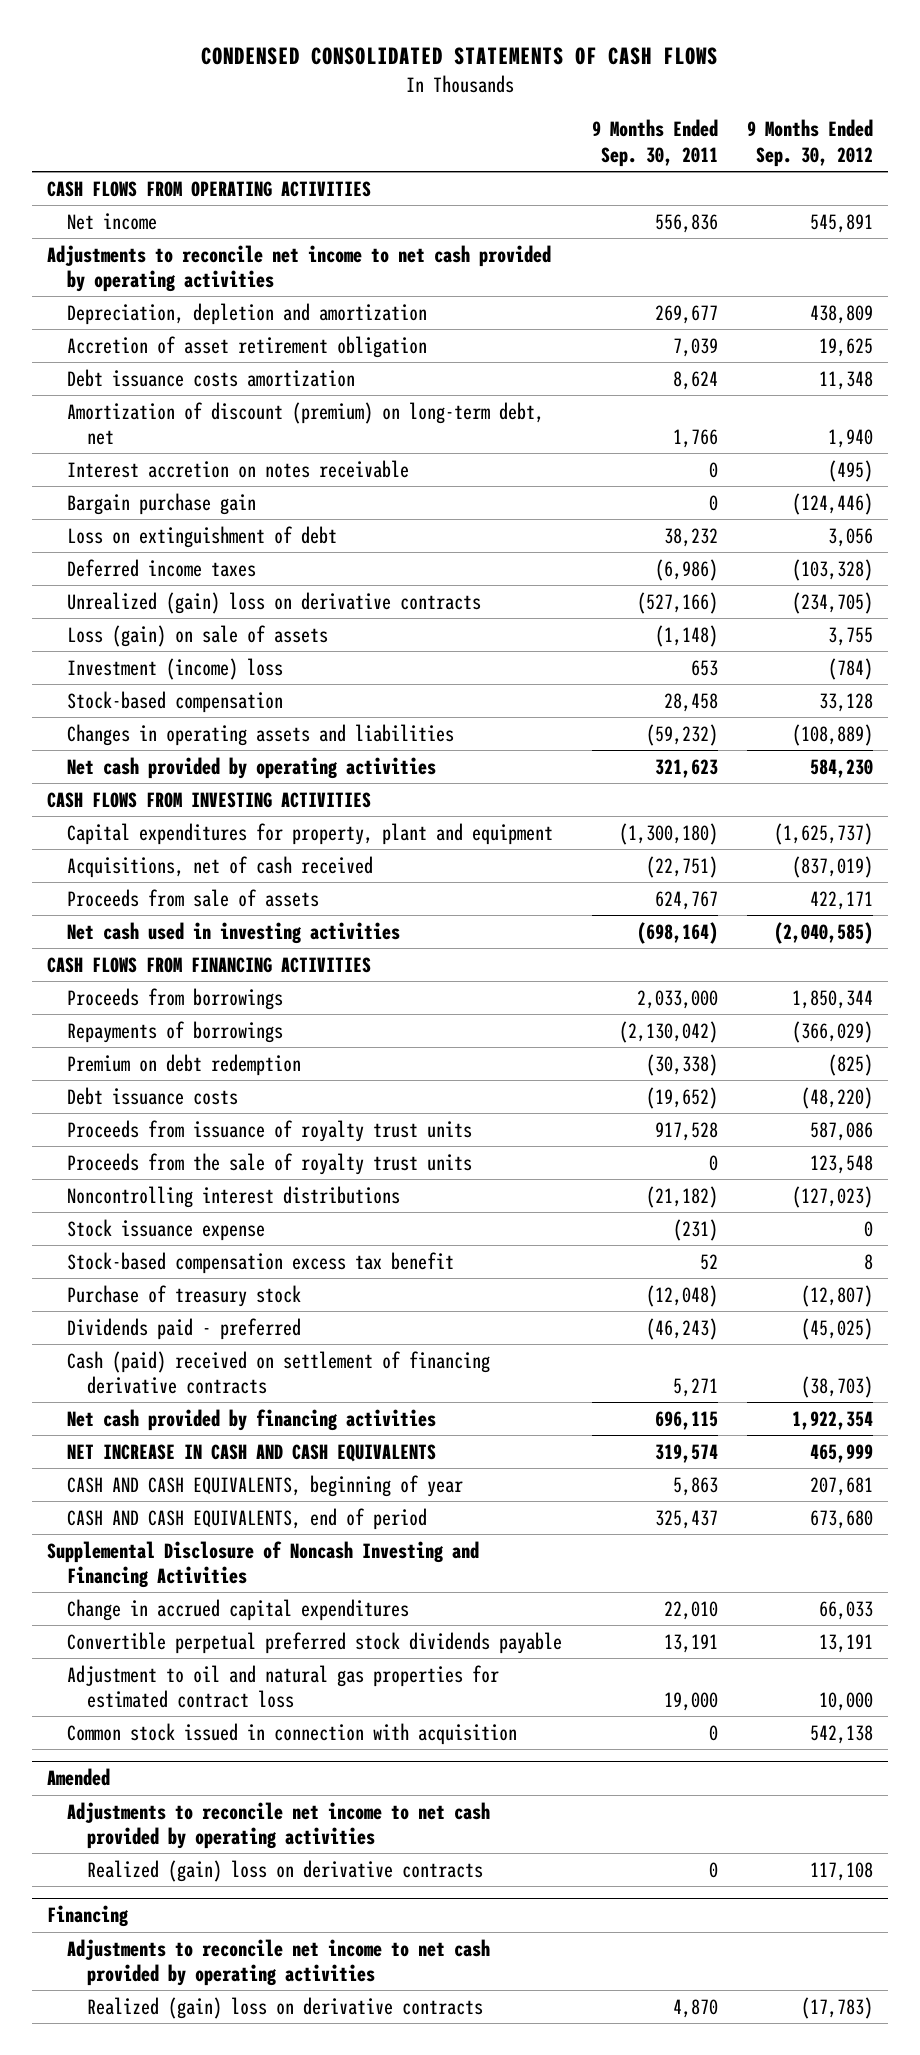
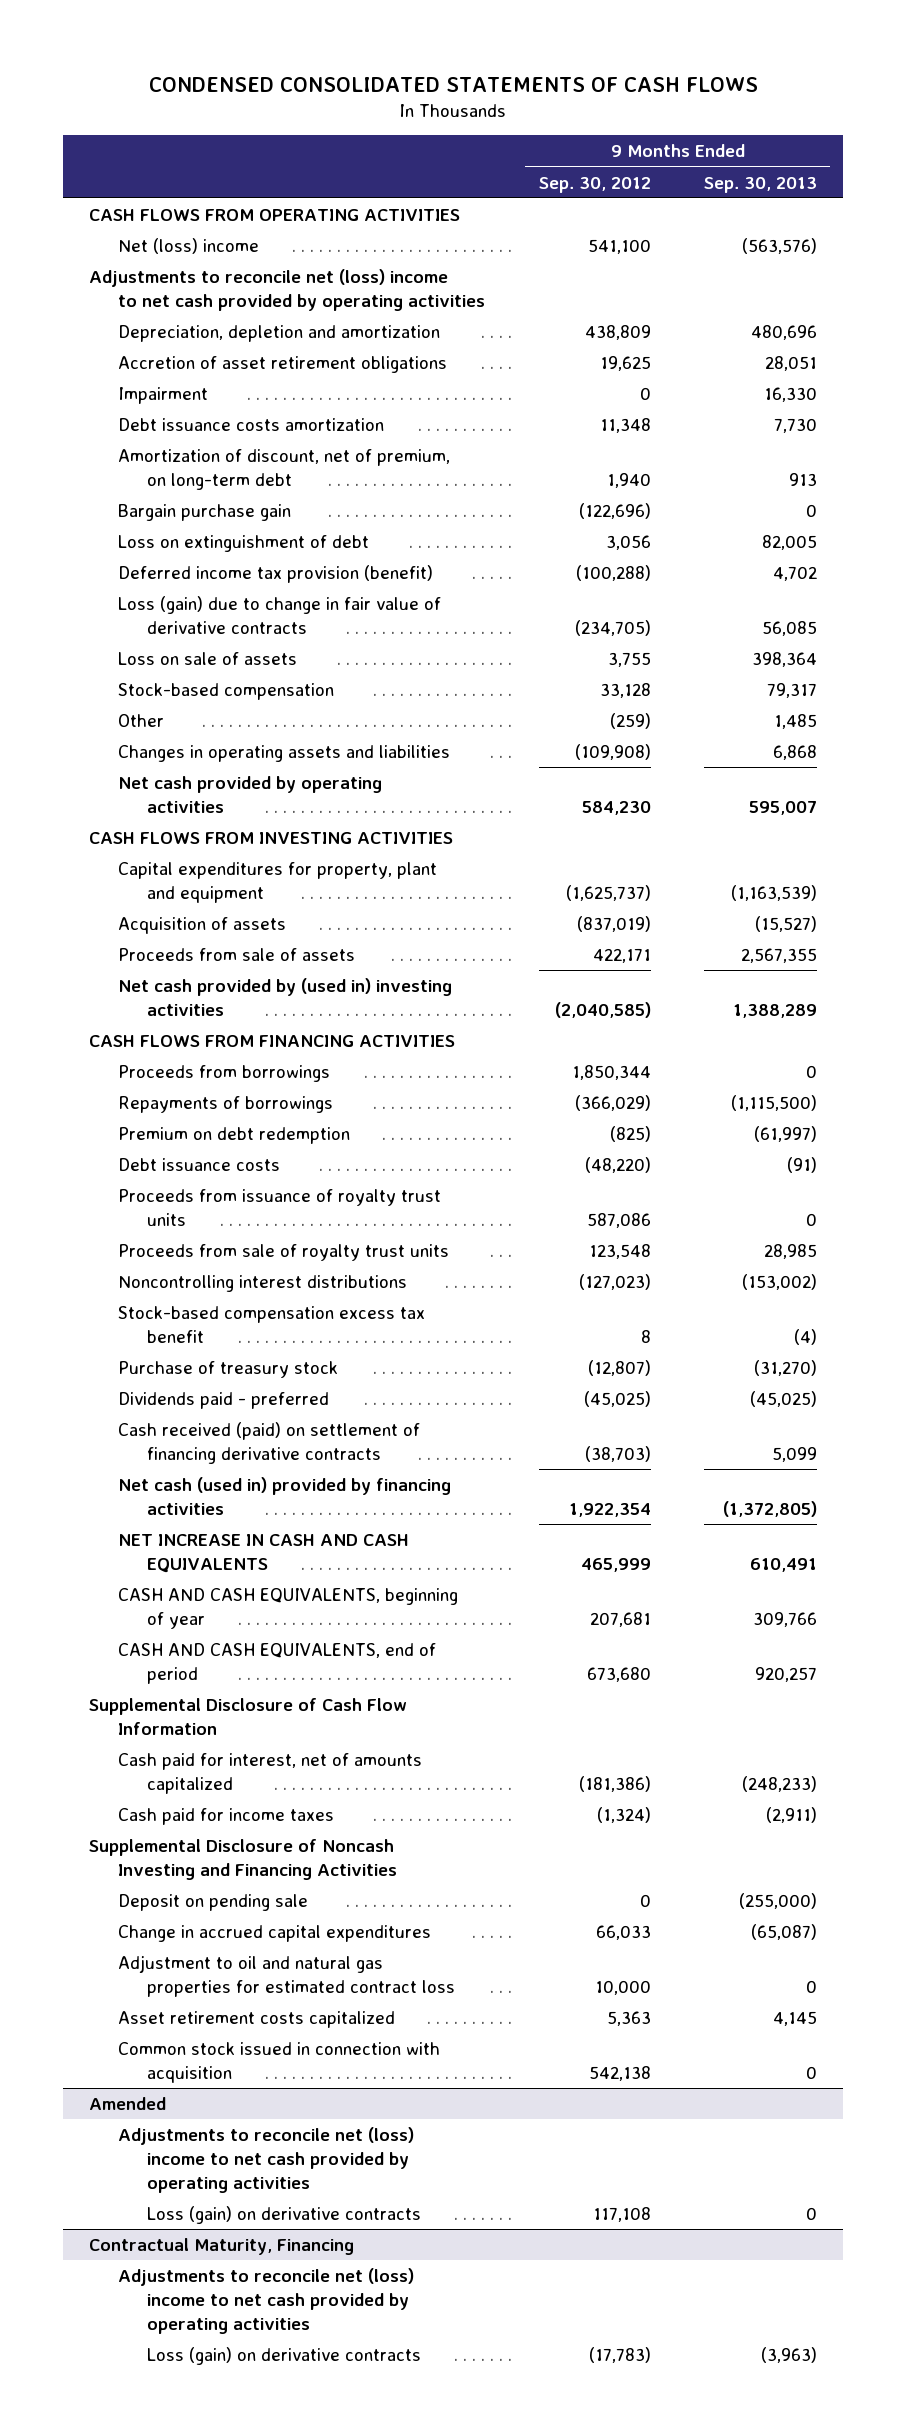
- | 9 Months Ended Sep. 30, 2011 | 9 Months Ended Sep. 30, 2012
+ | 9 Months Ended Sep. 30, 2012 | 9 Months Ended Sep. 30, 2013
- Net income | 556,836 | 545,891
- Adjustments to reconcile net income to net cash provided by operating activities
+ Net (loss) income | 541,100 | (563,576)
+ Adjustments to reconcile net (loss) income to net cash provided by operating activities
- Accretion of asset retirement obligation | 7,039 | 19,625
+ Accretion of asset retirement obligations | 19,625 | 28,051
+ Impairment | 0 | 16,330
- Amortization of discount (premium) on long-term debt, net | 1,766 | 1,940
- Interest accretion on notes receivable | 0 | (495)
- Bargain purchase gain | 0 | (124,446)
+ Amortization of discount, net of premium, on long-term debt | 1,940 | 913
+ Bargain purchase gain | (122,696) | 0
- Deferred income taxes | (6,986) | (103,328)
- Unrealized (gain) loss on derivative contracts | (527,166) | (234,705)
- Loss (gain) on sale of assets | (1,148) | 3,755
- Investment (income) loss | 653 | (784)
+ Deferred income tax provision (benefit) | (100,288) | 4,702
+ Loss (gain) due to change in fair value of derivative contracts | (234,705) | 56,085
+ Loss on sale of assets | 3,755 | 398,364
- Changes in operating assets and liabilities | (59,232) | (108,889)
+ Other | (259) | 1,485
+ Changes in operating assets and liabilities | (109,908) | 6,868
- Acquisitions, net of cash received | (22,751) | (837,019)
+ Acquisition of assets | (837,019) | (15,527)
- Net cash used in investing activities | (698,164) | (2,040,585)
+ Net cash provided by (used in) investing activities | (2,040,585) | 1,388,289
- Proceeds from the sale of royalty trust units | 0 | 123,548
+ Proceeds from sale of royalty trust units | 123,548 | 28,985
- Stock issuance expense | (231) | 0
- Cash (paid) received on settlement of financing derivative contracts | 5,271 | (38,703)
- Net cash provided by financing activities | 696,115 | 1,922,354
+ Cash received (paid) on settlement of financing derivative contracts | (38,703) | 5,099
+ Net cash (used in) provided by financing activities | 1,922,354 | (1,372,805)
+ Supplemental Disclosure of Cash Flow Information
+ Cash paid for interest, net of amounts capitalized | (181,386) | (248,233)
+ Cash paid for income taxes | (1,324) | (2,911)
+ Deposit on pending sale | 0 | (255,000)
- Convertible perpetual preferred stock dividends payable | 13,191 | 13,191
+ Asset retirement costs capitalized | 5,363 | 4,145
@ Amended
- Adjustments to reconcile net income to net cash provided by operating activities
- Realized (gain) loss on derivative contracts | 0 | 117,108
- Financing
- Adjustments to reconcile net income to net cash provided by operating activities
- Realized (gain) loss on derivative contracts | 4,870 | (17,783)
@ Amended
+ Adjustments to reconcile net (loss) income to net cash provided by operating activities
+ Loss (gain) on derivative contracts | 117,108 | 0
+ Contractual Maturity, Financing
+ Adjustments to reconcile net (loss) income to net cash provided by operating activities
+ Loss (gain) on derivative contracts | (17,783) | (3,963)

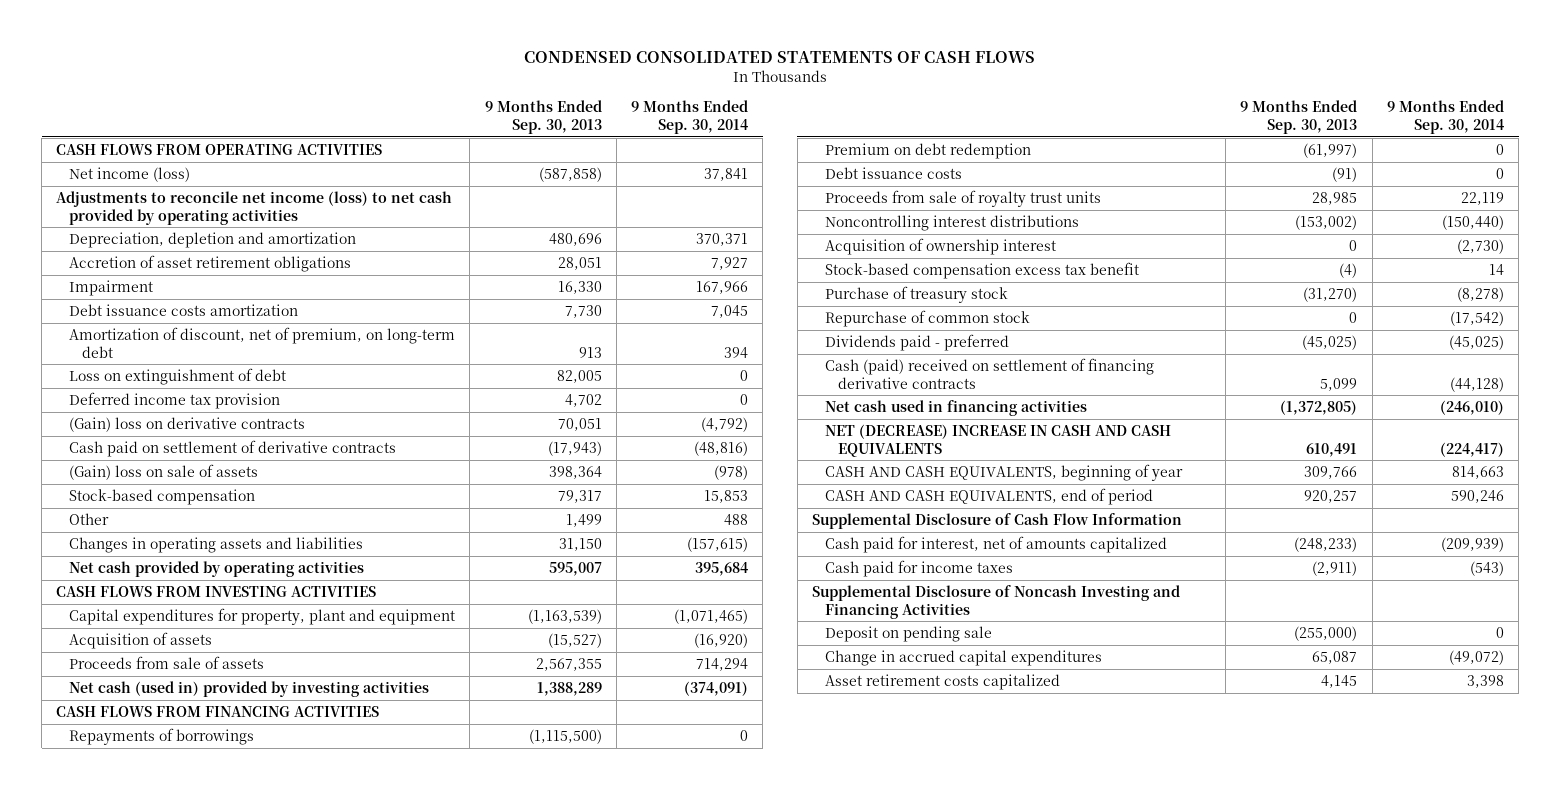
- | 9 Months Ended Sep. 30, 2012 | 9 Months Ended Sep. 30, 2013
+ | 9 Months Ended Sep. 30, 2013 | 9 Months Ended Sep. 30, 2014
- Net (loss) income | 541,100 | (563,576)
- Adjustments to reconcile net (loss) income to net cash provided by operating activities
+ Net income (loss) | (587,858) | 37,841
+ Adjustments to reconcile net income (loss) to net cash provided by operating activities
- Bargain purchase gain | (122,696) | 0
- Deferred income tax provision (benefit) | (100,288) | 4,702
- Loss (gain) due to change in fair value of derivative contracts | (234,705) | 56,085
- Loss on sale of assets | 3,755 | 398,364
+ Deferred income tax provision | 4,702 | 0
+ (Gain) loss on derivative contracts | 70,051 | (4,792)
+ Cash paid on settlement of derivative contracts | (17,943) | (48,816)
+ (Gain) loss on sale of assets | 398,364 | (978)
- Other | (259) | 1,485
- Changes in operating assets and liabilities | (109,908) | 6,868
+ Other | 1,499 | 488
+ Changes in operating assets and liabilities | 31,150 | (157,615)
- Net cash provided by (used in) investing activities | (2,040,585) | 1,388,289
+ Net cash (used in) provided by investing activities | 1,388,289 | (374,091)
- Proceeds from borrowings | 1,850,344 | 0
- Proceeds from issuance of royalty trust units | 587,086 | 0
+ Acquisition of ownership interest | 0 | (2,730)
+ Repurchase of common stock | 0 | (17,542)
- Cash received (paid) on settlement of financing derivative contracts | (38,703) | 5,099
- Net cash (used in) provided by financing activities | 1,922,354 | (1,372,805)
- NET INCREASE IN CASH AND CASH EQUIVALENTS | 465,999 | 610,491
+ Cash (paid) received on settlement of financing derivative contracts | 5,099 | (44,128)
+ Net cash used in financing activities | (1,372,805) | (246,010)
+ NET (DECREASE) INCREASE IN CASH AND CASH EQUIVALENTS | 610,491 | (224,417)
- Change in accrued capital expenditures | 66,033 | (65,087)
- Adjustment to oil and natural gas properties for estimated contract loss | 10,000 | 0
+ Change in accrued capital expenditures | 65,087 | (49,072)
- Common stock issued in connection with acquisition | 542,138 | 0
- Amended
- Adjustments to reconcile net (loss) income to net cash provided by operating activities
- Loss (gain) on derivative contracts | 117,108 | 0
- Contractual Maturity, Financing
- Adjustments to reconcile net (loss) income to net cash provided by operating activities
- Loss (gain) on derivative contracts | (17,783) | (3,963)

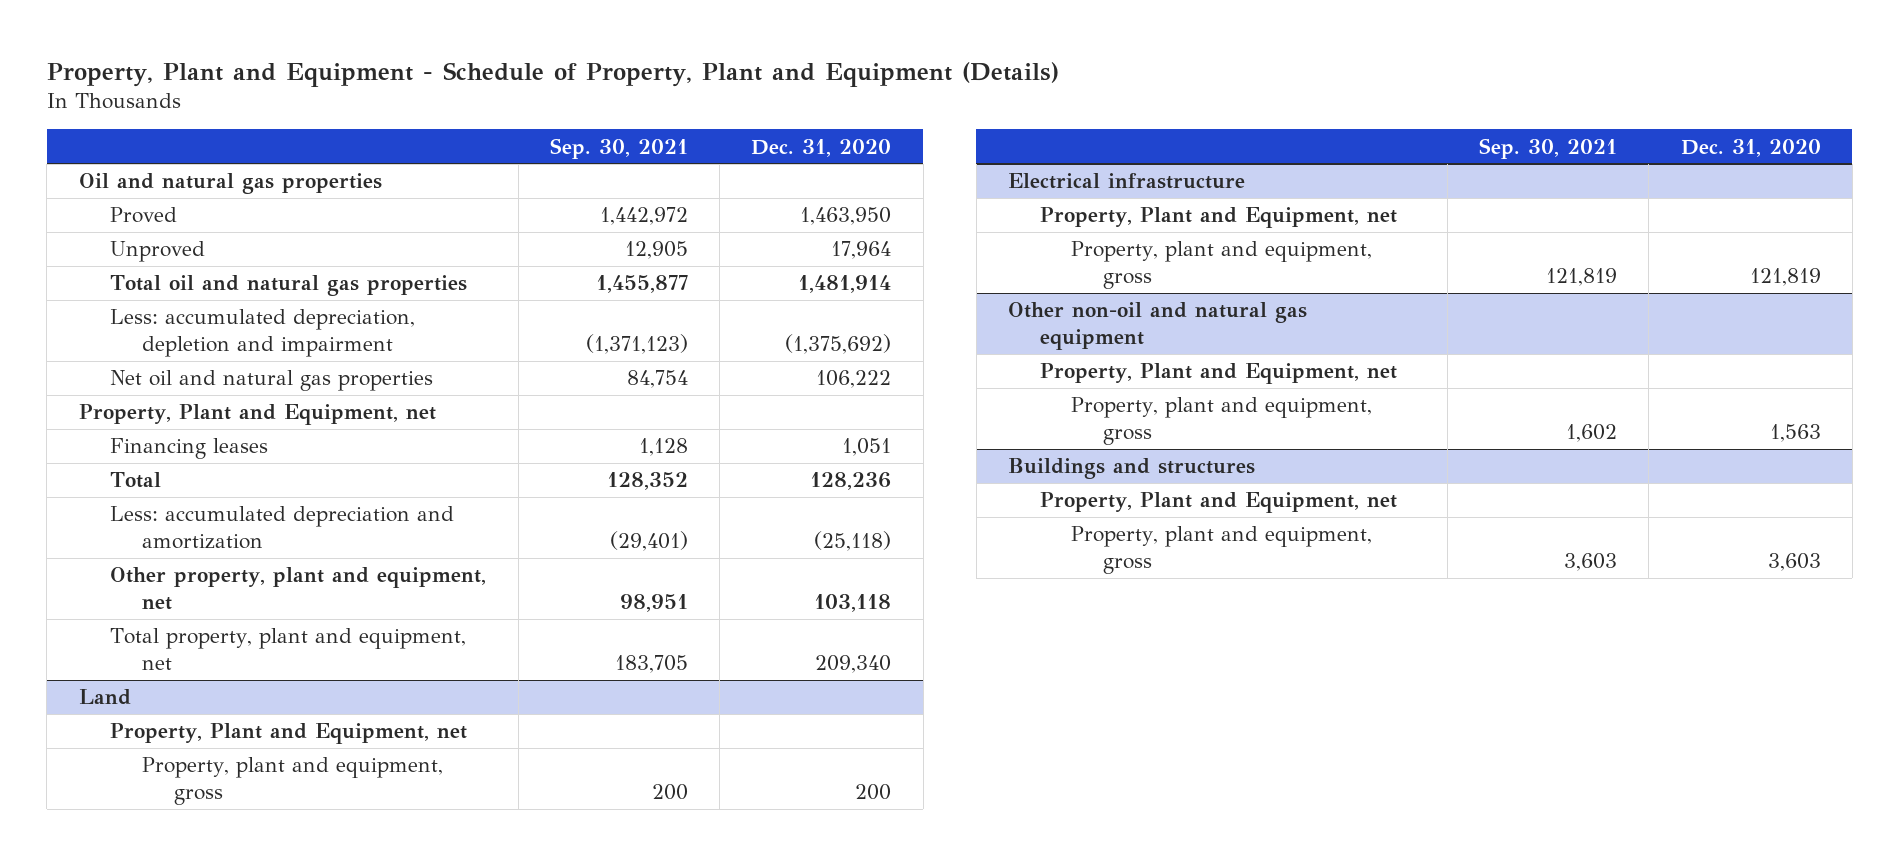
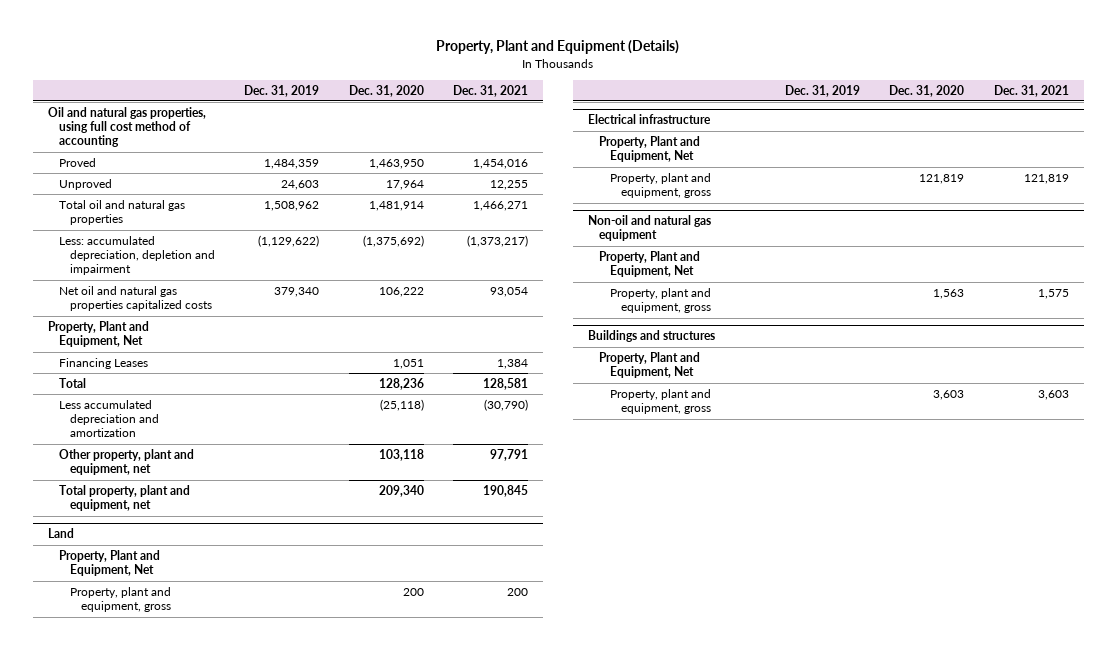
- Property, Plant and Equipment - Schedule of Property, Plant and Equipment (Details)
+ Property, Plant and Equipment (Details)
- | Sep. 30, 2021 | Dec. 31, 2020
+ | Dec. 31, 2019 | Dec. 31, 2020 | Dec. 31, 2021
- Oil and natural gas properties
+ Oil and natural gas properties, using full cost method of accounting
- Net oil and natural gas properties | 84,754 | 106,222
- Property, Plant and Equipment, net
- Financing leases | 1,128 | 1,051
+ Net oil and natural gas properties capitalized costs | 379,340 | 106,222 | 93,054
+ Property, Plant and Equipment, Net
+ Financing Leases | | 1,051 | 1,384
- Less: accumulated depreciation and amortization | (29,401) | (25,118)
+ Less accumulated depreciation and amortization | | (25,118) | (30,790)
@ Land
- Property, Plant and Equipment, net
+ Property, Plant and Equipment, Net
@ Electrical infrastructure
- Property, Plant and Equipment, net
+ Property, Plant and Equipment, Net
- Other non-oil and natural gas equipment
- Property, Plant and Equipment, net
+ Non-oil and natural gas equipment
+ Property, Plant and Equipment, Net
@ Buildings and structures
- Property, Plant and Equipment, net
+ Property, Plant and Equipment, Net

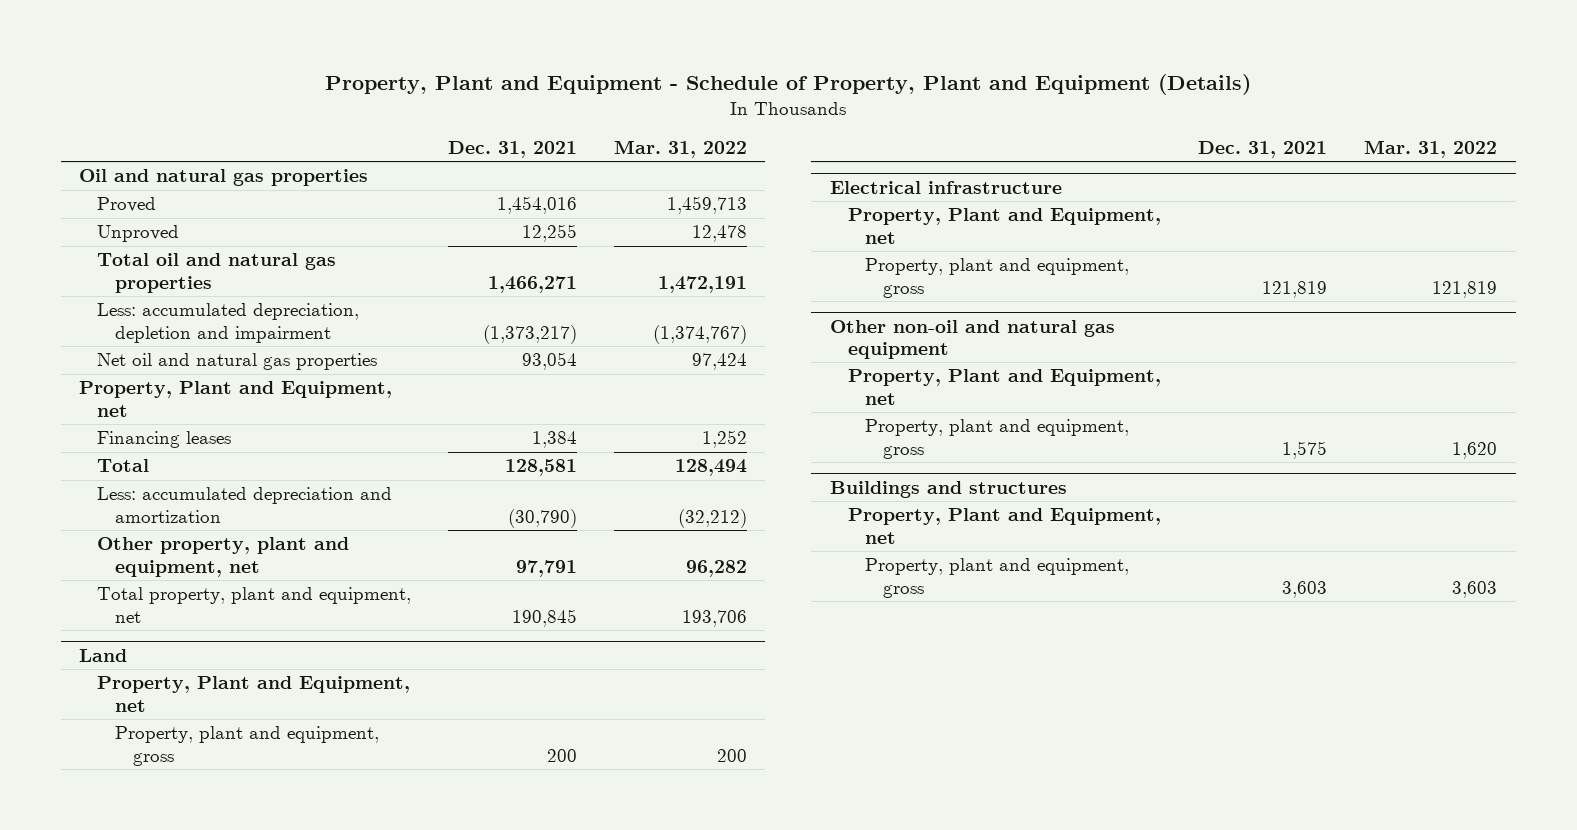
- Property, Plant and Equipment (Details)
+ Property, Plant and Equipment - Schedule of Property, Plant and Equipment (Details)
- | Dec. 31, 2019 | Dec. 31, 2020 | Dec. 31, 2021
+ | Dec. 31, 2021 | Mar. 31, 2022
- Oil and natural gas properties, using full cost method of accounting
+ Oil and natural gas properties
- Net oil and natural gas properties capitalized costs | 379,340 | 106,222 | 93,054
- Property, Plant and Equipment, Net
- Financing Leases | | 1,051 | 1,384
+ Net oil and natural gas properties | 93,054 | 97,424
+ Property, Plant and Equipment, net
+ Financing leases | 1,384 | 1,252
- Less accumulated depreciation and amortization | | (25,118) | (30,790)
+ Less: accumulated depreciation and amortization | (30,790) | (32,212)
@ Land
- Property, Plant and Equipment, Net
+ Property, Plant and Equipment, net
@ Electrical infrastructure
- Property, Plant and Equipment, Net
+ Property, Plant and Equipment, net
- Non-oil and natural gas equipment
- Property, Plant and Equipment, Net
+ Other non-oil and natural gas equipment
+ Property, Plant and Equipment, net
@ Buildings and structures
- Property, Plant and Equipment, Net
+ Property, Plant and Equipment, net

